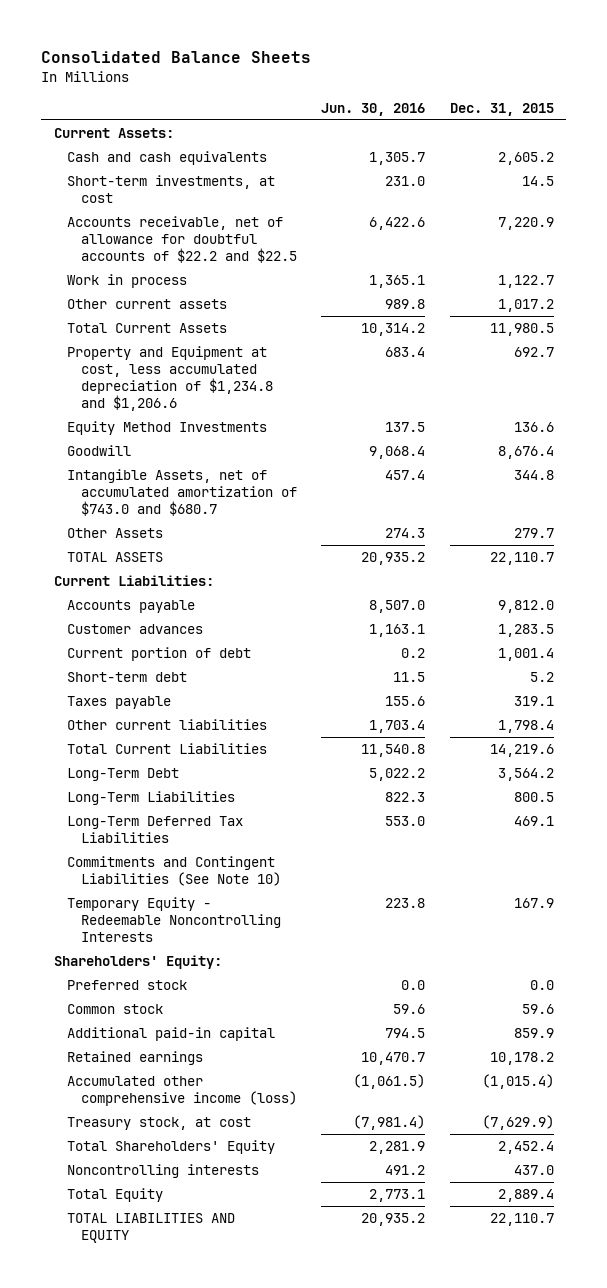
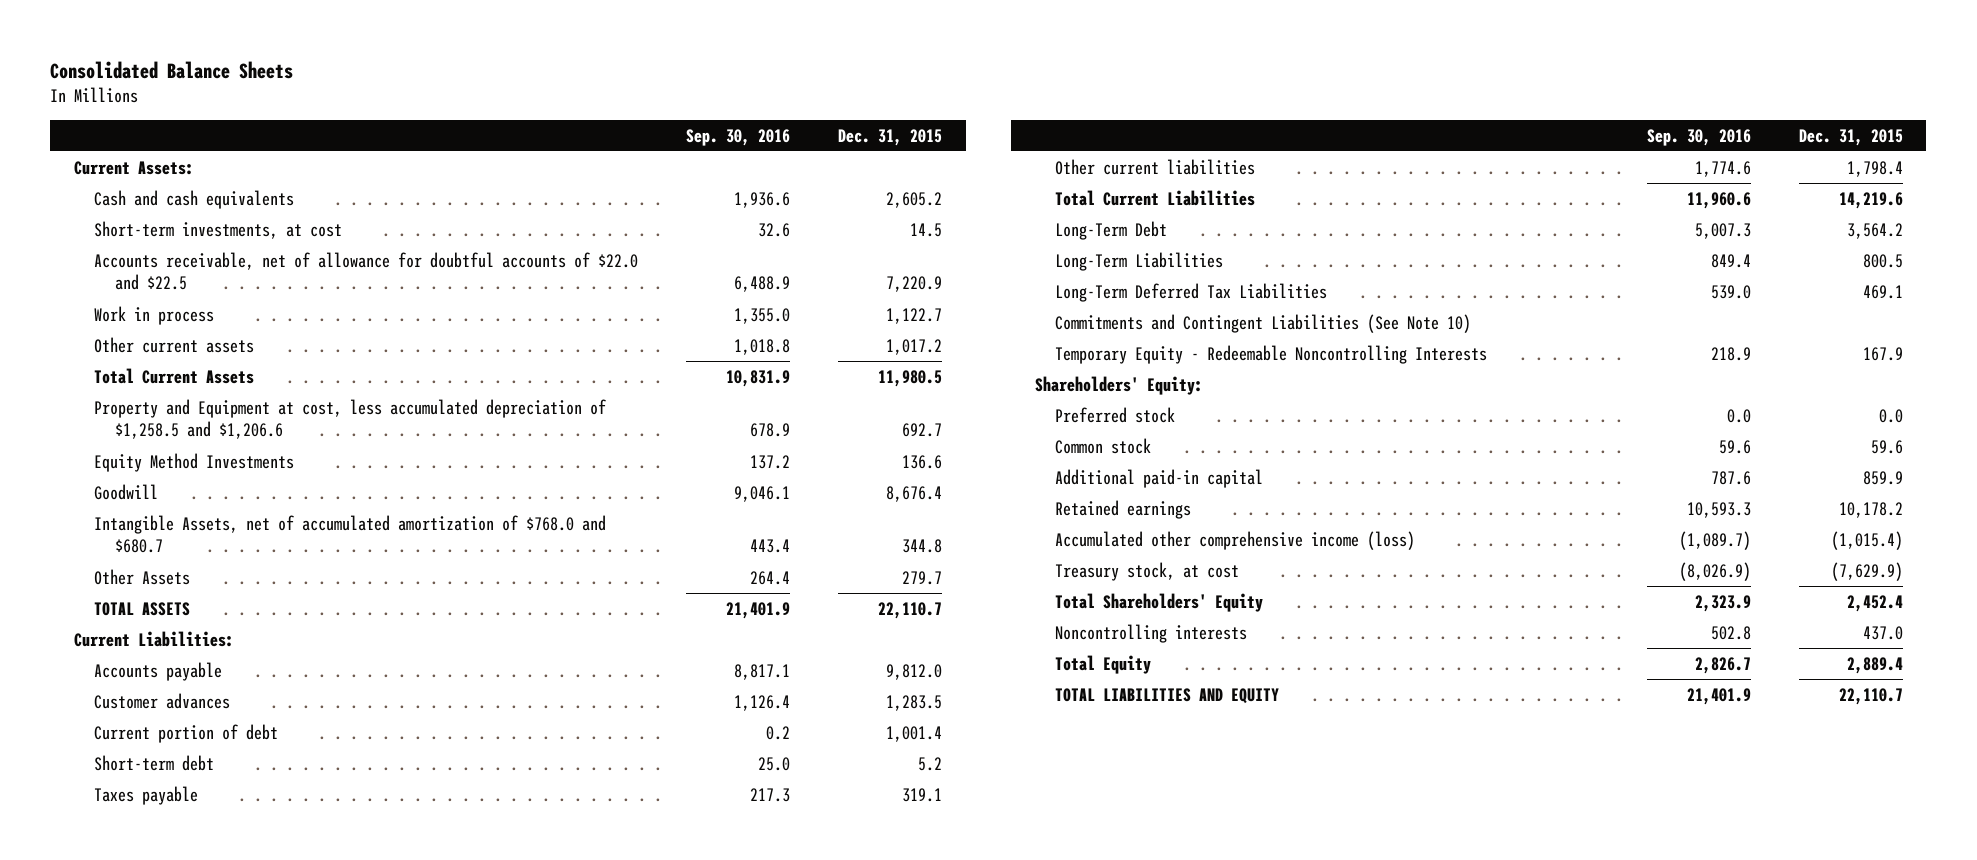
- | Jun. 30, 2016 | Dec. 31, 2015
+ | Sep. 30, 2016 | Dec. 31, 2015
- Accounts receivable, net of allowance for doubtful accounts of $22.2 and $22.5 | 6,422.6 | 7,220.9
+ Accounts receivable, net of allowance for doubtful accounts of $22.0 and $22.5 | 6,488.9 | 7,220.9
- Property and Equipment at cost, less accumulated depreciation of $1,234.8 and $1,206.6 | 683.4 | 692.7
+ Property and Equipment at cost, less accumulated depreciation of $1,258.5 and $1,206.6 | 678.9 | 692.7
- Intangible Assets, net of accumulated amortization of $743.0 and $680.7 | 457.4 | 344.8
+ Intangible Assets, net of accumulated amortization of $768.0 and $680.7 | 443.4 | 344.8

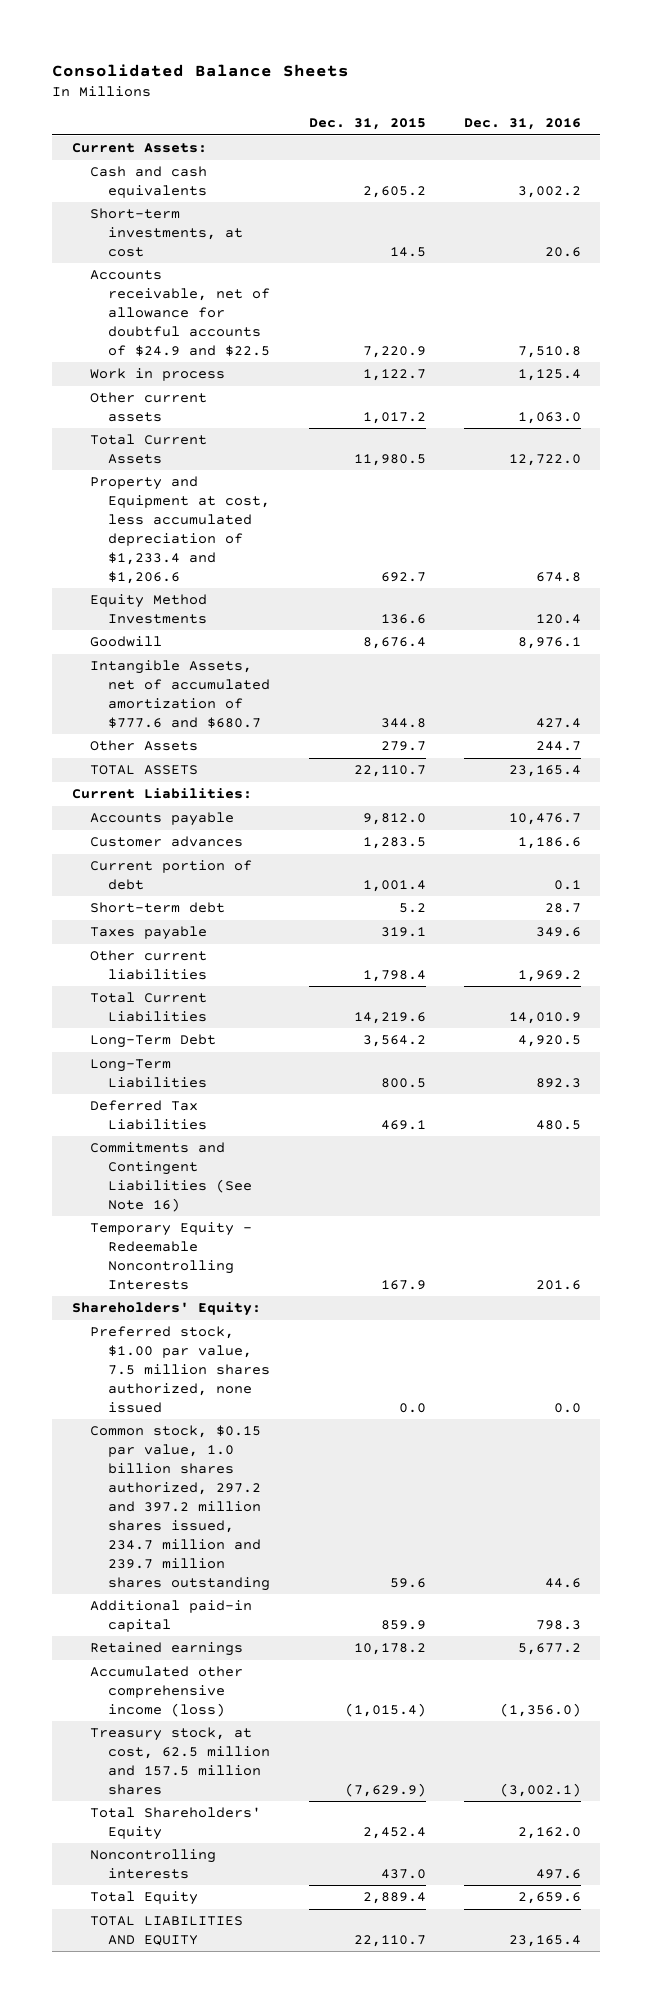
- | Sep. 30, 2016 | Dec. 31, 2015
+ | Dec. 31, 2015 | Dec. 31, 2016
- Accounts receivable, net of allowance for doubtful accounts of $22.0 and $22.5 | 6,488.9 | 7,220.9
+ Accounts receivable, net of allowance for doubtful accounts of $24.9 and $22.5 | 7,220.9 | 7,510.8
- Property and Equipment at cost, less accumulated depreciation of $1,258.5 and $1,206.6 | 678.9 | 692.7
+ Property and Equipment at cost, less accumulated depreciation of $1,233.4 and $1,206.6 | 692.7 | 674.8
- Intangible Assets, net of accumulated amortization of $768.0 and $680.7 | 443.4 | 344.8
+ Intangible Assets, net of accumulated amortization of $777.6 and $680.7 | 344.8 | 427.4
- Long-Term Deferred Tax Liabilities | 539.0 | 469.1
- Commitments and Contingent Liabilities (See Note 10)
+ Deferred Tax Liabilities | 469.1 | 480.5
+ Commitments and Contingent Liabilities (See Note 16)
- Preferred stock | 0.0 | 0.0
- Common stock | 59.6 | 59.6
+ Preferred stock, $1.00 par value, 7.5 million shares authorized, none issued | 0.0 | 0.0
+ Common stock, $0.15 par value, 1.0 billion shares authorized, 297.2 and 397.2 million shares issued, 234.7 million and 239.7 million shares outstanding | 59.6 | 44.6
- Treasury stock, at cost | (8,026.9) | (7,629.9)
+ Treasury stock, at cost, 62.5 million and 157.5 million shares | (7,629.9) | (3,002.1)

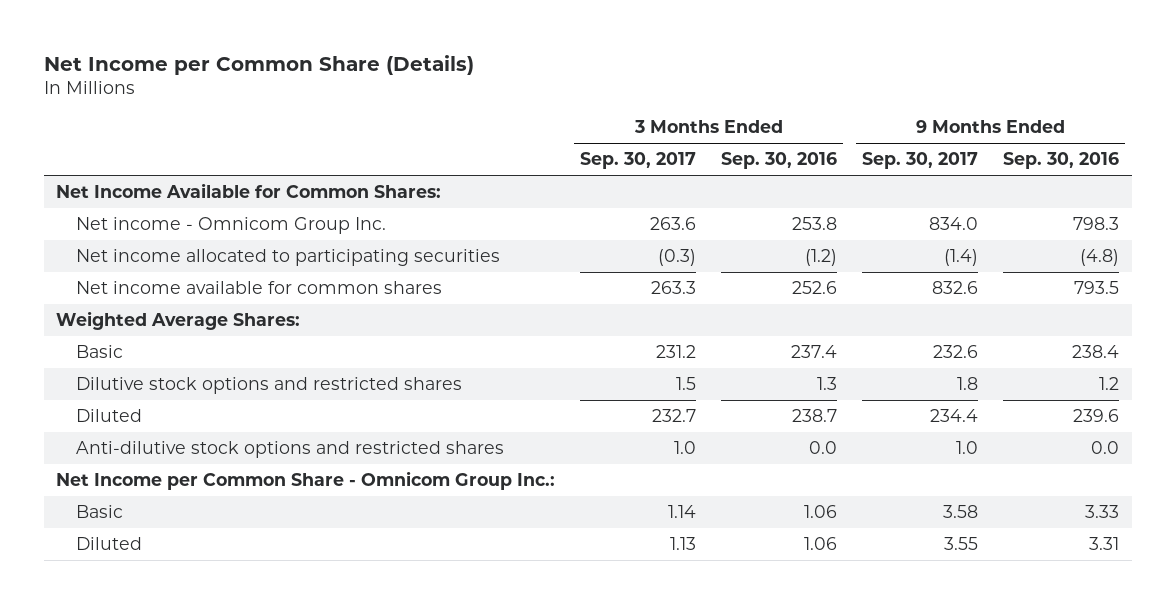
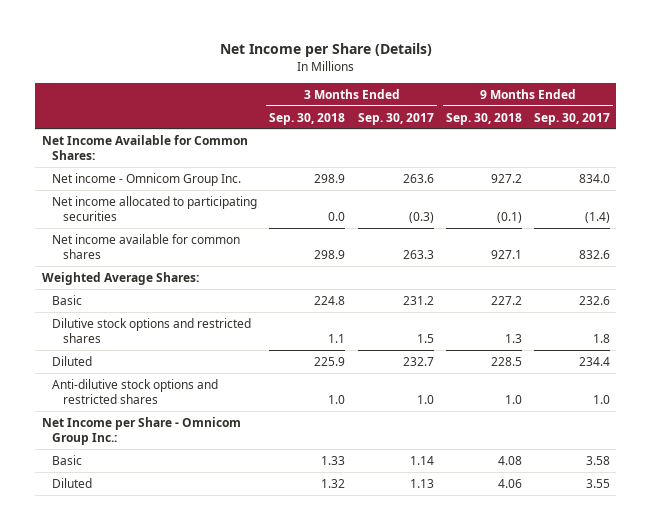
- Net Income per Common Share (Details)
+ Net Income per Share (Details)
- | 3 Months Ended Sep. 30, 2017 | 3 Months Ended Sep. 30, 2016 | 9 Months Ended Sep. 30, 2017 | 9 Months Ended Sep. 30, 2016
+ | 3 Months Ended Sep. 30, 2018 | 3 Months Ended Sep. 30, 2017 | 9 Months Ended Sep. 30, 2018 | 9 Months Ended Sep. 30, 2017
- Net Income per Common Share - Omnicom Group Inc.:
+ Net Income per Share - Omnicom Group Inc.:

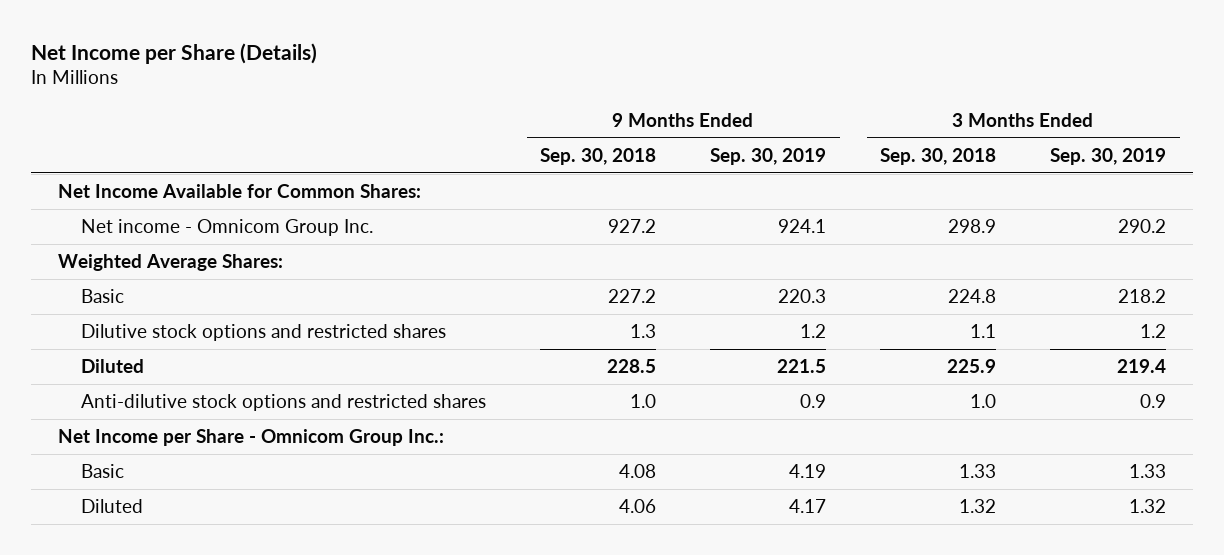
- | 3 Months Ended Sep. 30, 2018 | 3 Months Ended Sep. 30, 2017 | 9 Months Ended Sep. 30, 2018 | 9 Months Ended Sep. 30, 2017
+ | 9 Months Ended Sep. 30, 2018 | 9 Months Ended Sep. 30, 2019 | 3 Months Ended Sep. 30, 2018 | 3 Months Ended Sep. 30, 2019
- Net income allocated to participating securities | 0.0 | (0.3) | (0.1) | (1.4)
- Net income available for common shares | 298.9 | 263.3 | 927.1 | 832.6

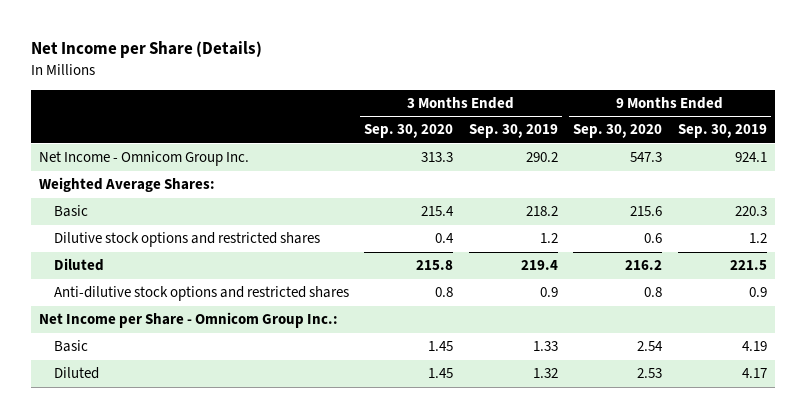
- | 9 Months Ended Sep. 30, 2018 | 9 Months Ended Sep. 30, 2019 | 3 Months Ended Sep. 30, 2018 | 3 Months Ended Sep. 30, 2019
+ | 3 Months Ended Sep. 30, 2020 | 3 Months Ended Sep. 30, 2019 | 9 Months Ended Sep. 30, 2020 | 9 Months Ended Sep. 30, 2019
- Net Income Available for Common Shares:
- Net income - Omnicom Group Inc. | 927.2 | 924.1 | 298.9 | 290.2
+ Net Income - Omnicom Group Inc. | 313.3 | 290.2 | 547.3 | 924.1

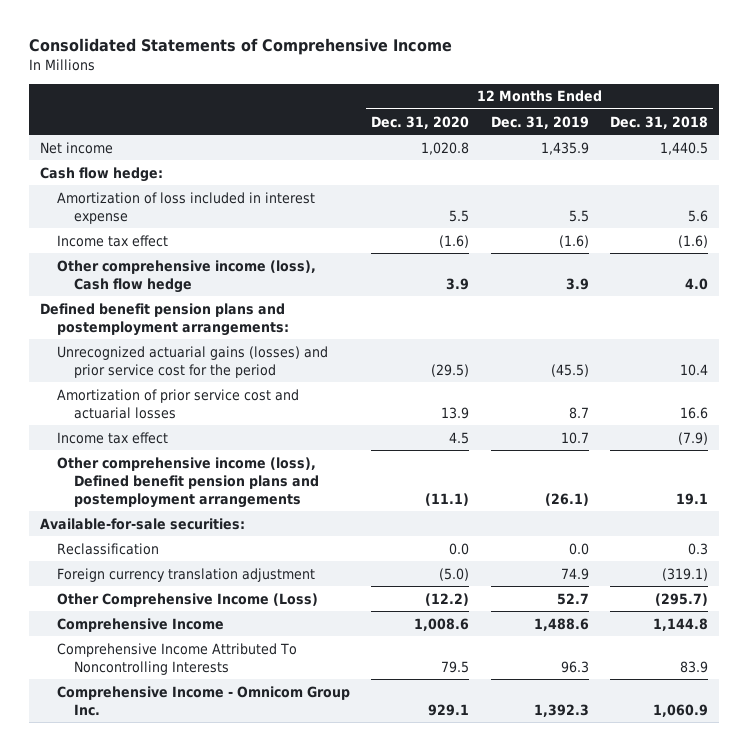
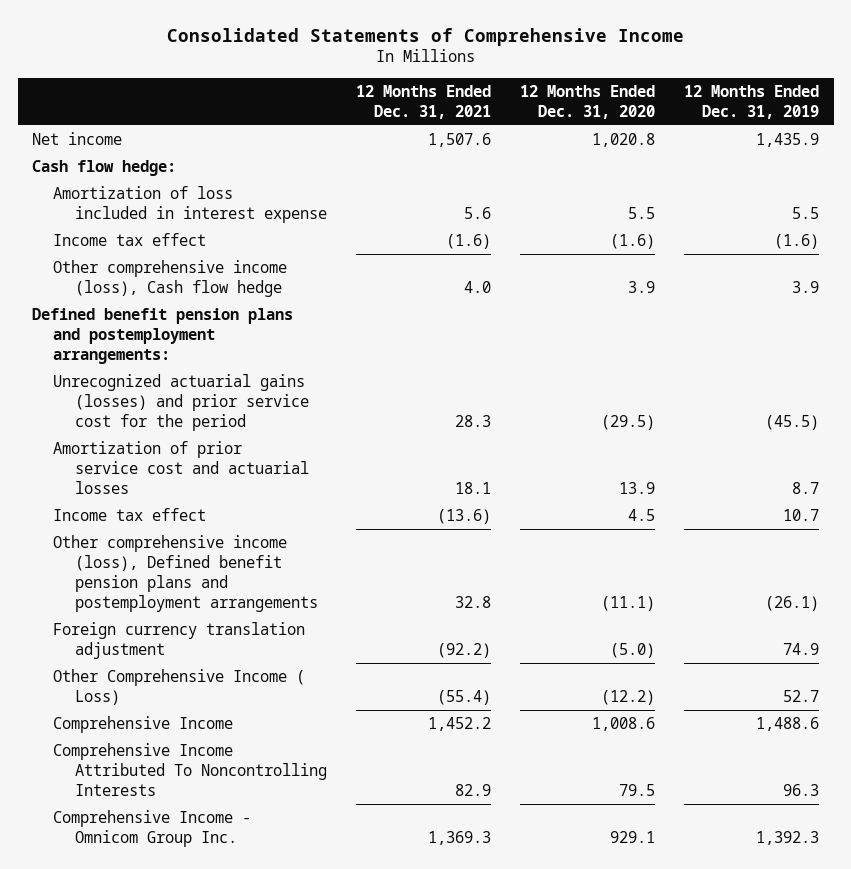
- | 12 Months Ended Dec. 31, 2020 | 12 Months Ended Dec. 31, 2019 | 12 Months Ended Dec. 31, 2018
+ | 12 Months Ended Dec. 31, 2021 | 12 Months Ended Dec. 31, 2020 | 12 Months Ended Dec. 31, 2019
- Available-for-sale securities:
- Reclassification | 0.0 | 0.0 | 0.3
- Other Comprehensive Income (Loss) | (12.2) | 52.7 | (295.7)
+ Other Comprehensive Income ( Loss) | (55.4) | (12.2) | 52.7

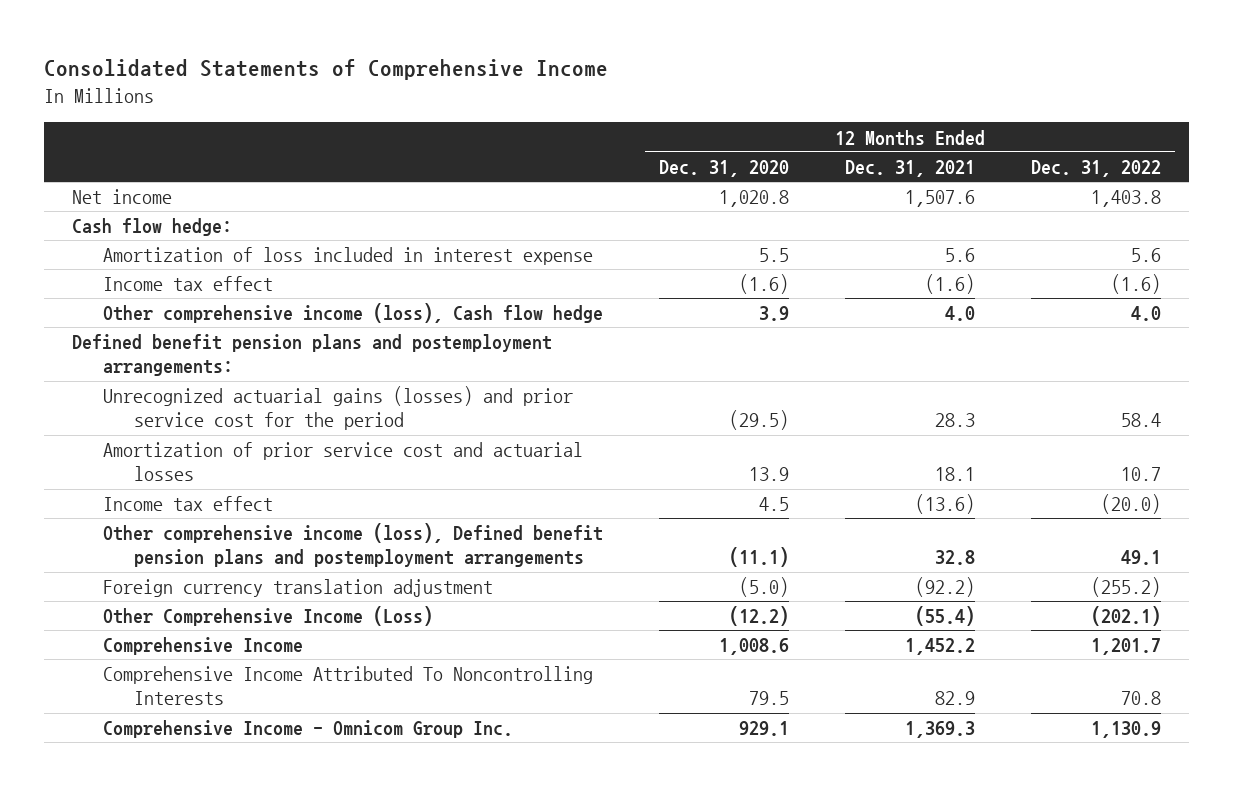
- | 12 Months Ended Dec. 31, 2021 | 12 Months Ended Dec. 31, 2020 | 12 Months Ended Dec. 31, 2019
+ | 12 Months Ended Dec. 31, 2020 | 12 Months Ended Dec. 31, 2021 | 12 Months Ended Dec. 31, 2022
- Other Comprehensive Income ( Loss) | (55.4) | (12.2) | 52.7
+ Other Comprehensive Income (Loss) | (12.2) | (55.4) | (202.1)

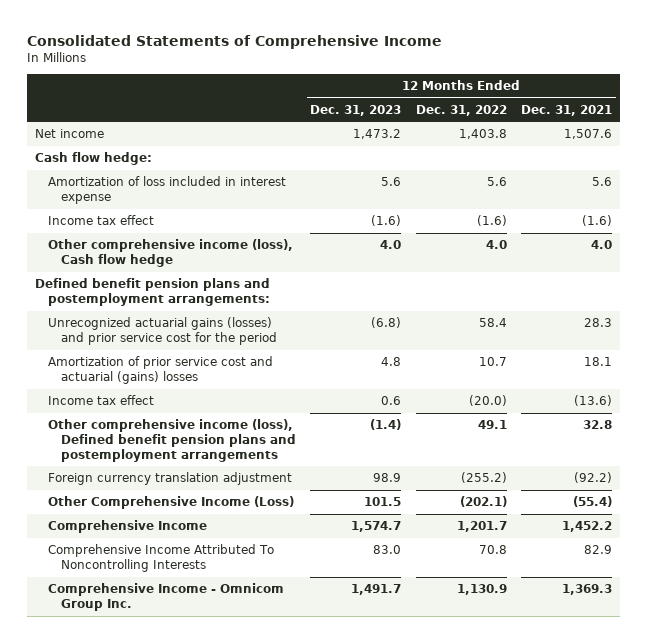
- | 12 Months Ended Dec. 31, 2020 | 12 Months Ended Dec. 31, 2021 | 12 Months Ended Dec. 31, 2022
+ | 12 Months Ended Dec. 31, 2023 | 12 Months Ended Dec. 31, 2022 | 12 Months Ended Dec. 31, 2021
- Amortization of prior service cost and actuarial losses | 13.9 | 18.1 | 10.7
+ Amortization of prior service cost and actuarial (gains) losses | 4.8 | 10.7 | 18.1

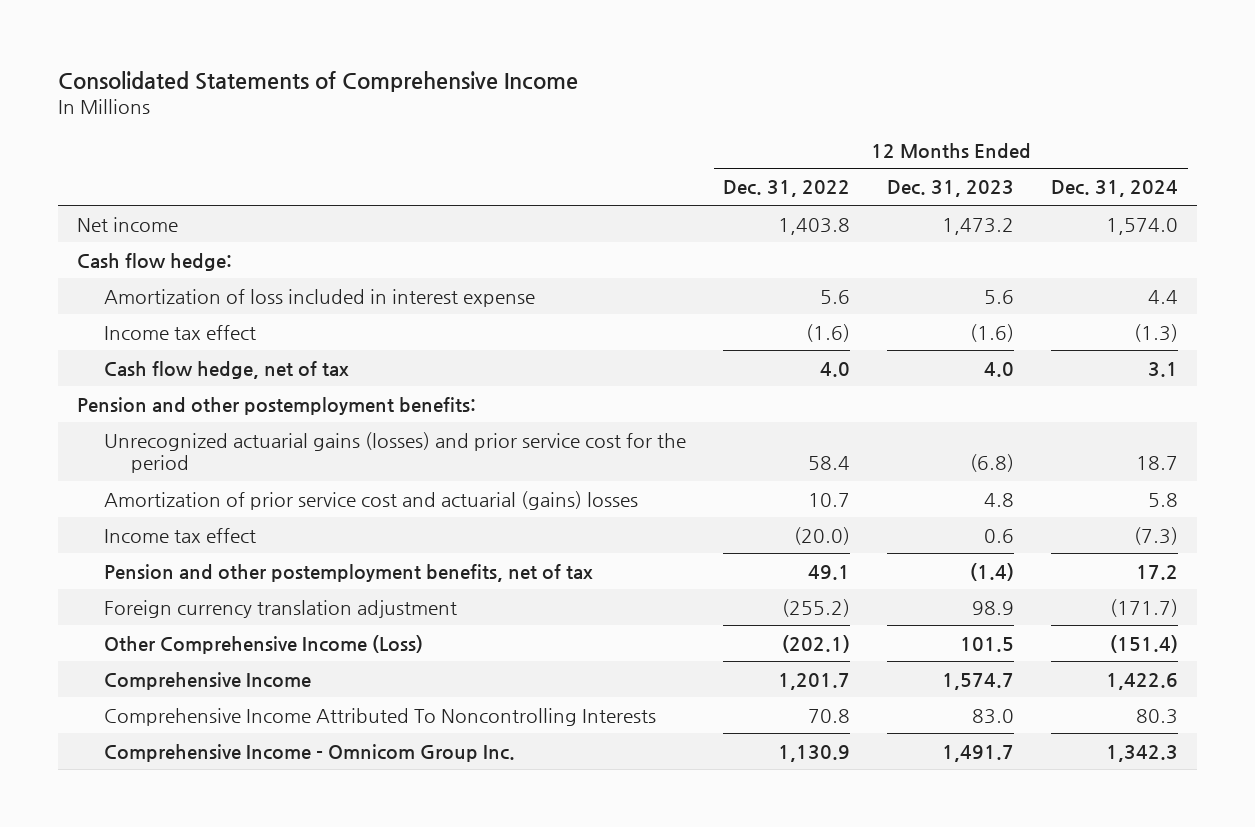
- | 12 Months Ended Dec. 31, 2023 | 12 Months Ended Dec. 31, 2022 | 12 Months Ended Dec. 31, 2021
+ | 12 Months Ended Dec. 31, 2022 | 12 Months Ended Dec. 31, 2023 | 12 Months Ended Dec. 31, 2024
- Other comprehensive income (loss), Cash flow hedge | 4.0 | 4.0 | 4.0
- Defined benefit pension plans and postemployment arrangements:
+ Cash flow hedge, net of tax | 4.0 | 4.0 | 3.1
+ Pension and other postemployment benefits:
- Other comprehensive income (loss), Defined benefit pension plans and postemployment arrangements | (1.4) | 49.1 | 32.8
+ Pension and other postemployment benefits, net of tax | 49.1 | (1.4) | 17.2

